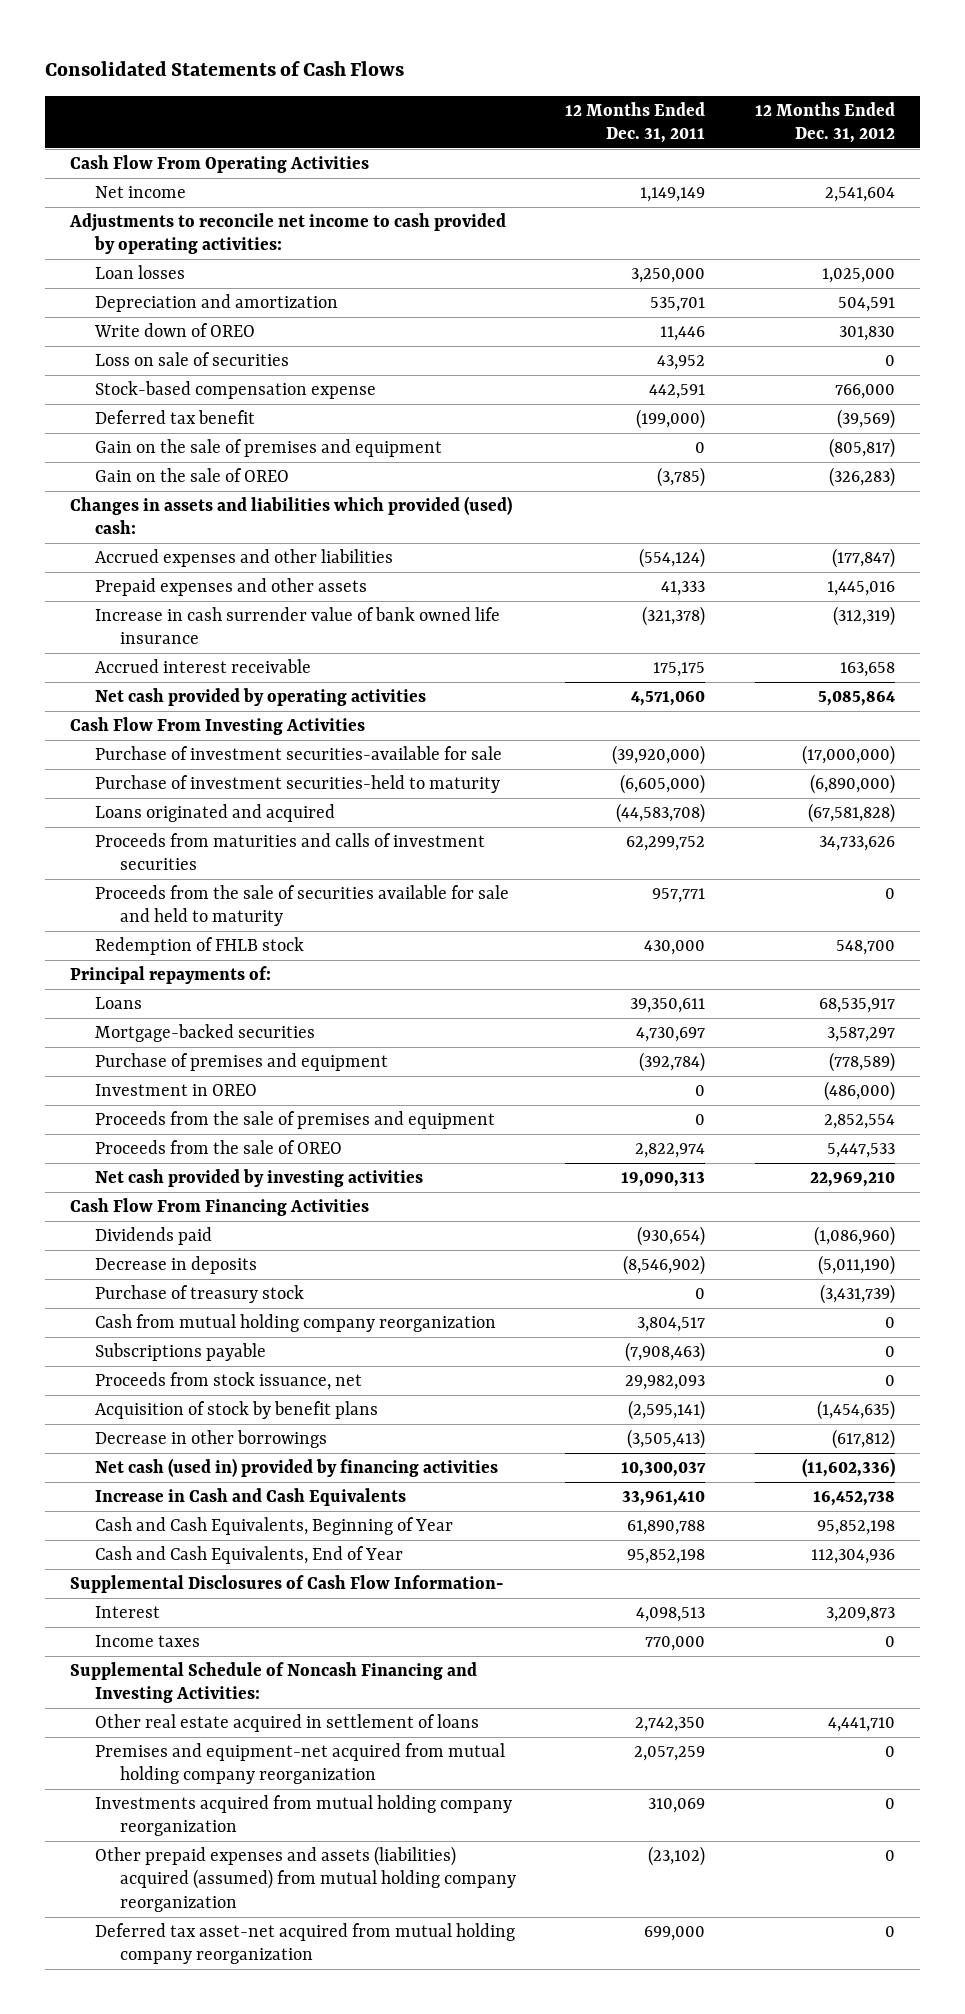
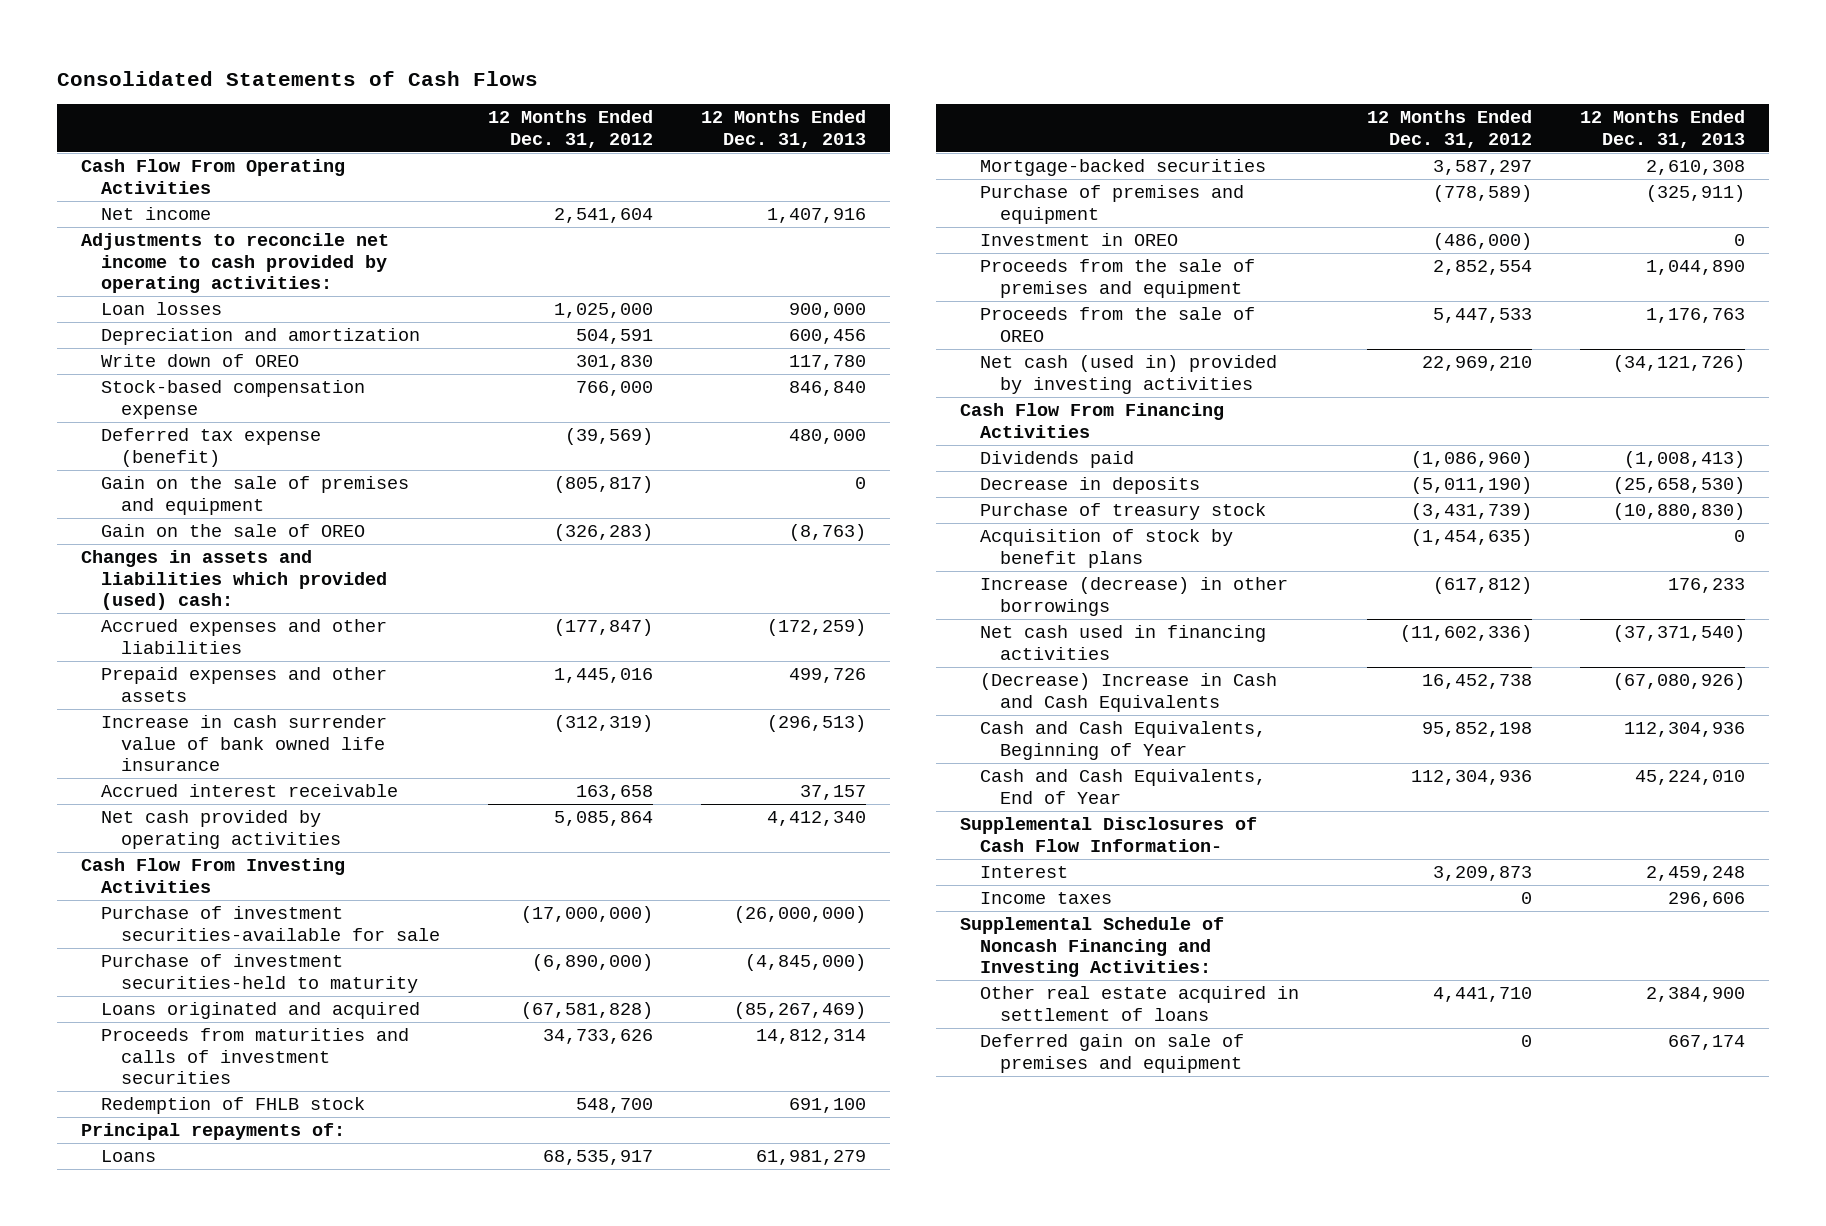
- | 12 Months Ended Dec. 31, 2011 | 12 Months Ended Dec. 31, 2012
+ | 12 Months Ended Dec. 31, 2012 | 12 Months Ended Dec. 31, 2013
- Loss on sale of securities | 43,952 | 0
- Deferred tax benefit | (199,000) | (39,569)
+ Deferred tax expense (benefit) | (39,569) | 480,000
- Proceeds from the sale of securities available for sale and held to maturity | 957,771 | 0
- Net cash provided by investing activities | 19,090,313 | 22,969,210
+ Net cash (used in) provided by investing activities | 22,969,210 | (34,121,726)
- Cash from mutual holding company reorganization | 3,804,517 | 0
- Subscriptions payable | (7,908,463) | 0
- Proceeds from stock issuance, net | 29,982,093 | 0
- Decrease in other borrowings | (3,505,413) | (617,812)
- Net cash (used in) provided by financing activities | 10,300,037 | (11,602,336)
- Increase in Cash and Cash Equivalents | 33,961,410 | 16,452,738
+ Increase (decrease) in other borrowings | (617,812) | 176,233
+ Net cash used in financing activities | (11,602,336) | (37,371,540)
+ (Decrease) Increase in Cash and Cash Equivalents | 16,452,738 | (67,080,926)
- Premises and equipment-net acquired from mutual holding company reorganization | 2,057,259 | 0
- Investments acquired from mutual holding company reorganization | 310,069 | 0
- Other prepaid expenses and assets (liabilities) acquired (assumed) from mutual holding company reorganization | (23,102) | 0
- Deferred tax asset-net acquired from mutual holding company reorganization | 699,000 | 0
+ Deferred gain on sale of premises and equipment | 0 | 667,174

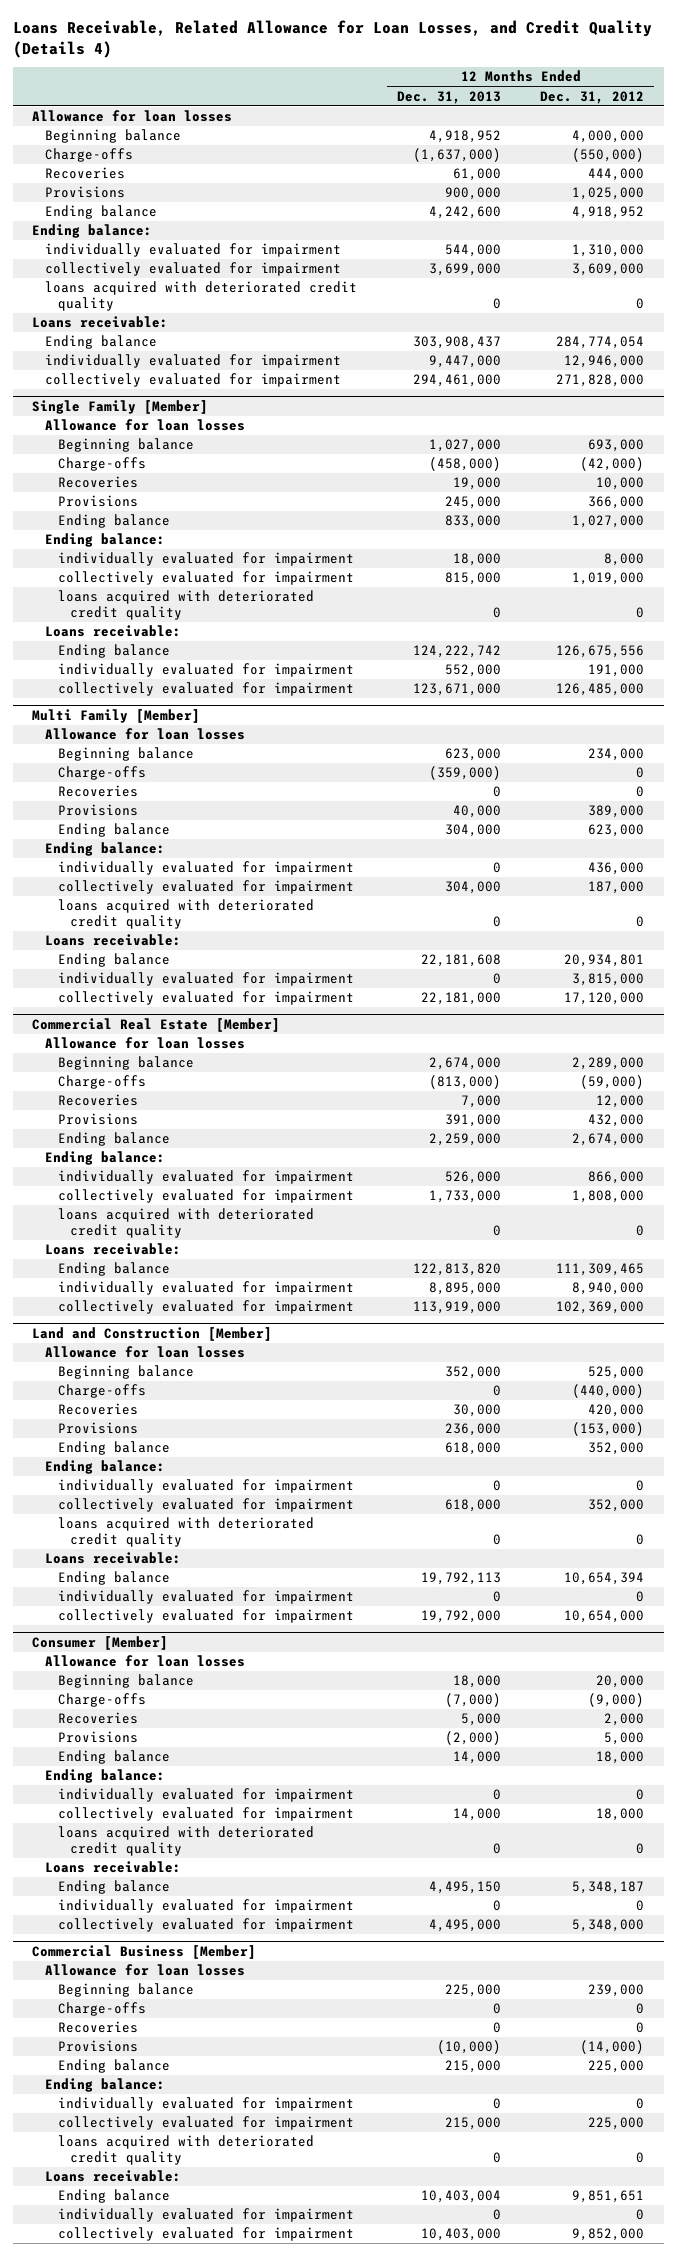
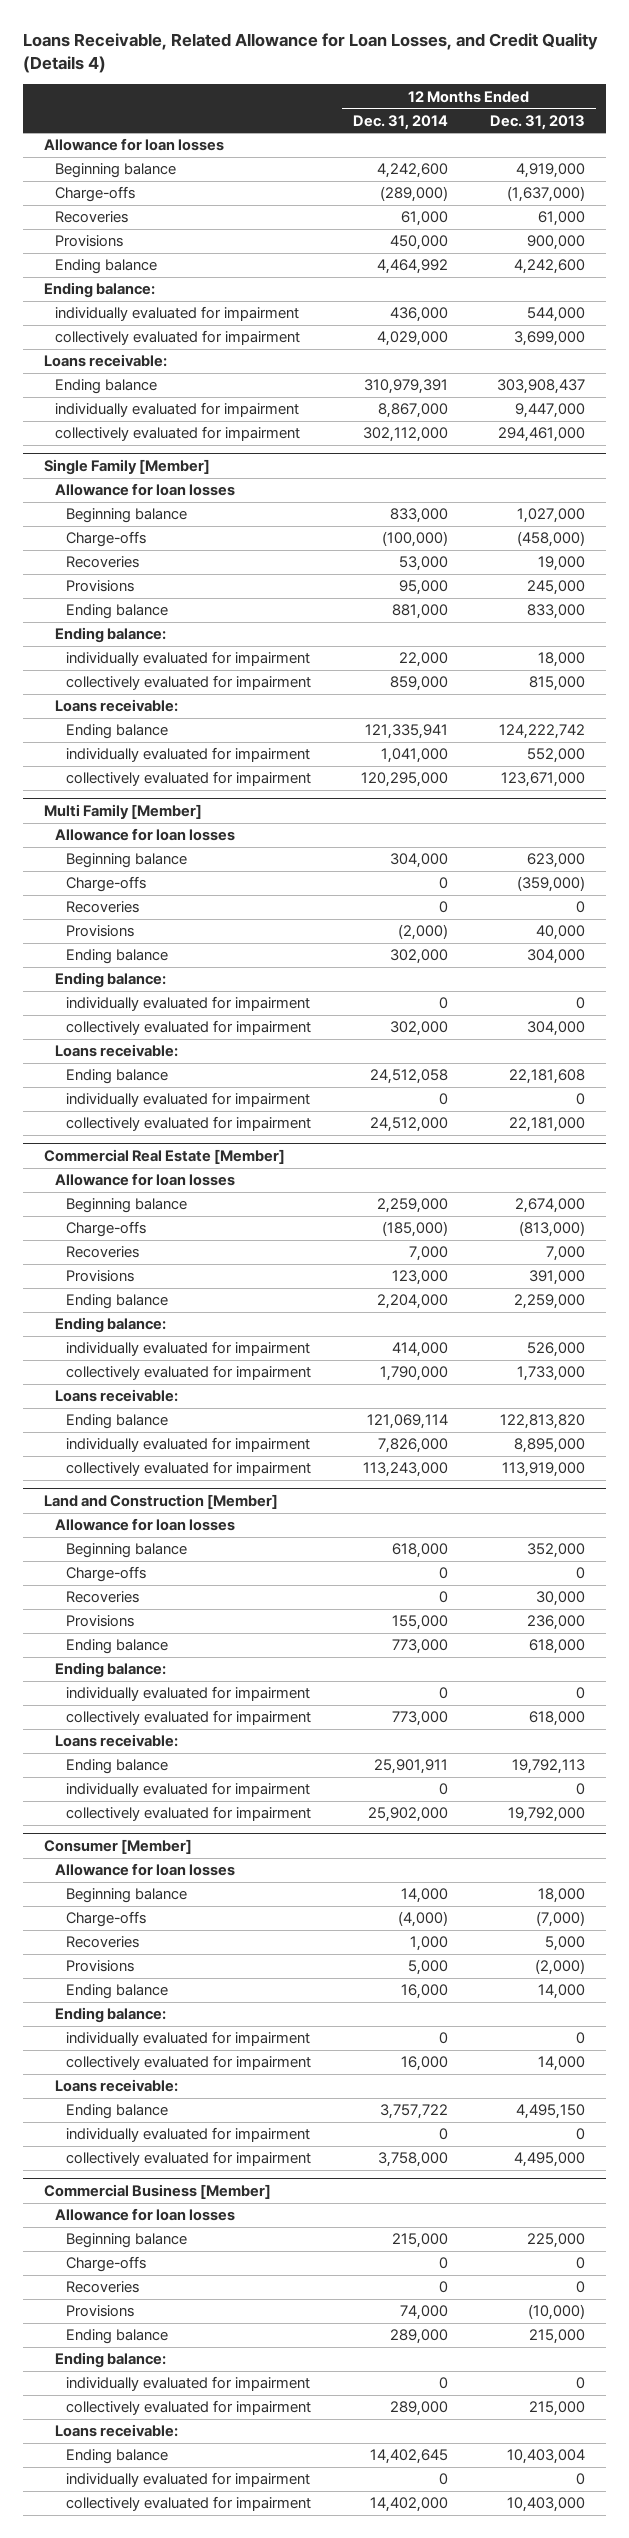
- | 12 Months Ended Dec. 31, 2013 | 12 Months Ended Dec. 31, 2012
+ | 12 Months Ended Dec. 31, 2014 | 12 Months Ended Dec. 31, 2013
- Beginning balance | 4,918,952 | 4,000,000
+ Beginning balance | 4,242,600 | 4,919,000
- loans acquired with deteriorated credit quality | 0 | 0
@ Single Family [Member]
- loans acquired with deteriorated credit quality | 0 | 0
@ Multi Family [Member]
- loans acquired with deteriorated credit quality | 0 | 0
@ Commercial Real Estate [Member]
- loans acquired with deteriorated credit quality | 0 | 0
@ Land and Construction [Member]
- loans acquired with deteriorated credit quality | 0 | 0
@ Consumer [Member]
- loans acquired with deteriorated credit quality | 0 | 0
@ Commercial Business [Member]
- loans acquired with deteriorated credit quality | 0 | 0

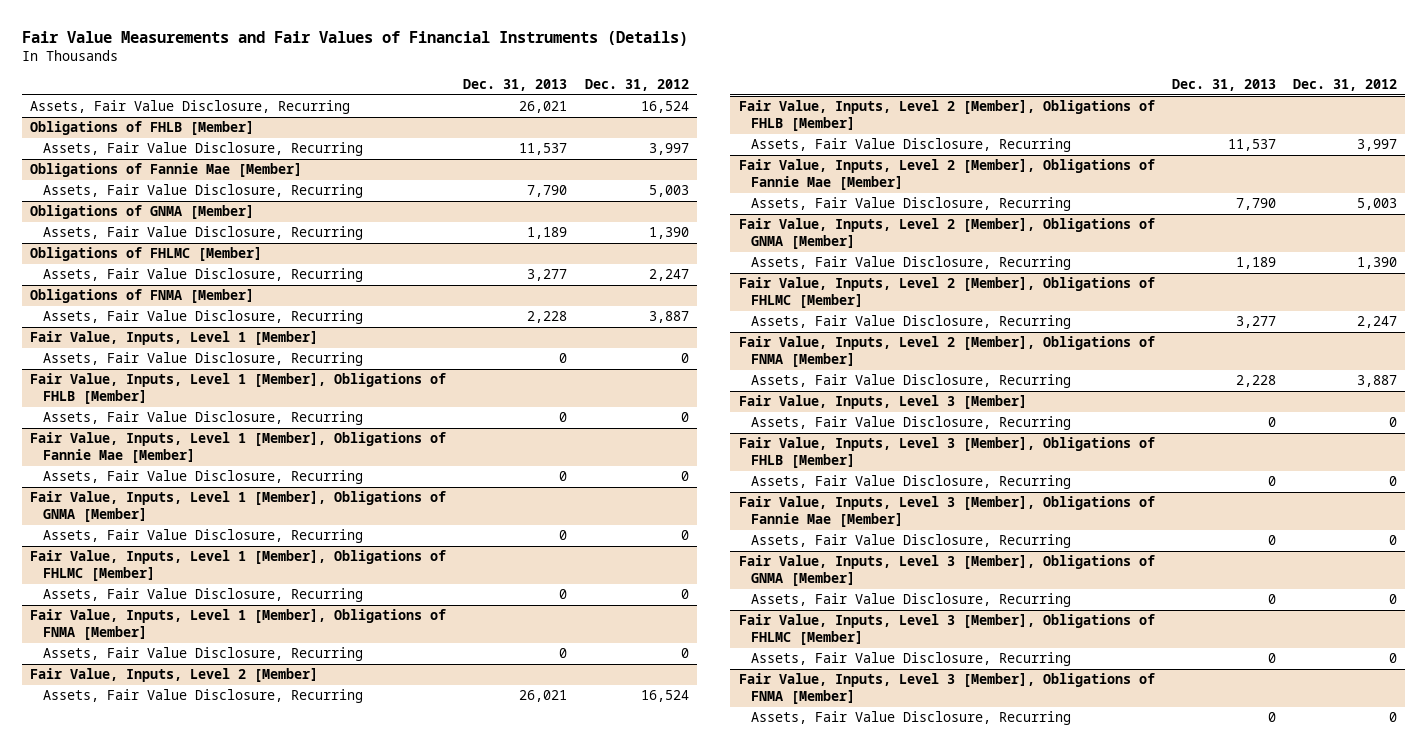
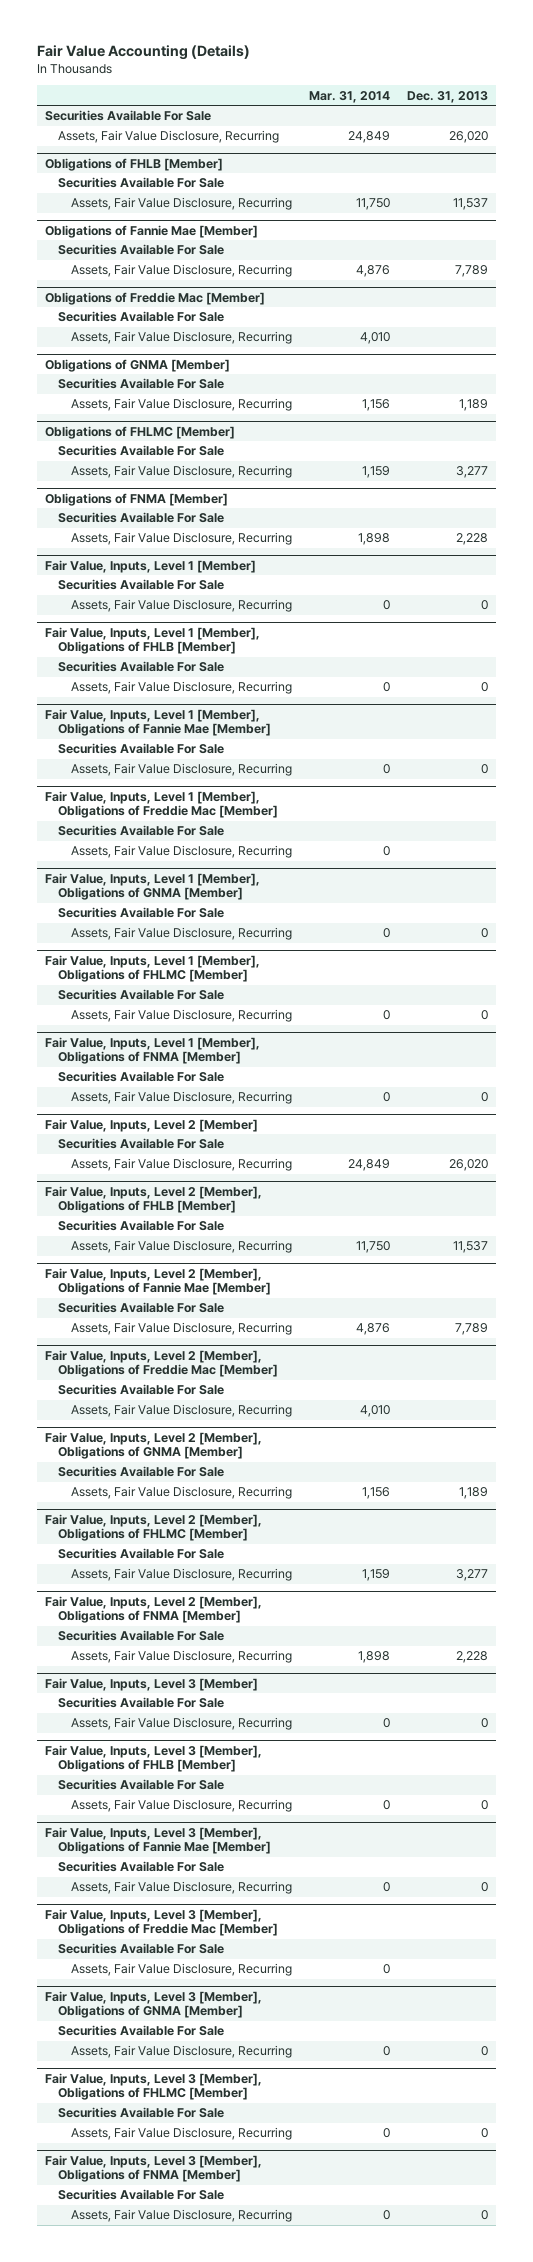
- Fair Value Measurements and Fair Values of Financial Instruments (Details)
+ Fair Value Accounting (Details)
- | Dec. 31, 2013 | Dec. 31, 2012
+ | Mar. 31, 2014 | Dec. 31, 2013
- Assets, Fair Value Disclosure, Recurring | 26,021 | 16,524
+ Securities Available For Sale
+ Assets, Fair Value Disclosure, Recurring | 24,849 | 26,020
@ Obligations of FHLB [Member]
+ Securities Available For Sale
@ Obligations of Fannie Mae [Member]
- Assets, Fair Value Disclosure, Recurring | 7,790 | 5,003
+ Securities Available For Sale
+ Assets, Fair Value Disclosure, Recurring | 4,876 | 7,789
+ Obligations of Freddie Mac [Member]
+ Securities Available For Sale
+ Assets, Fair Value Disclosure, Recurring | 4,010 |
@ Obligations of GNMA [Member]
+ Securities Available For Sale
@ Obligations of FHLMC [Member]
+ Securities Available For Sale
@ Obligations of FNMA [Member]
+ Securities Available For Sale
@ Fair Value, Inputs, Level 1 [Member]
+ Securities Available For Sale
@ Fair Value, Inputs, Level 1 [Member], Obligations of FHLB [Member]
+ Securities Available For Sale
@ Fair Value, Inputs, Level 1 [Member], Obligations of Fannie Mae [Member]
+ Securities Available For Sale
+ Fair Value, Inputs, Level 1 [Member], Obligations of Freddie Mac [Member]
+ Securities Available For Sale
+ Assets, Fair Value Disclosure, Recurring | 0 |
@ Fair Value, Inputs, Level 1 [Member], Obligations of GNMA [Member]
+ Securities Available For Sale
@ Fair Value, Inputs, Level 1 [Member], Obligations of FHLMC [Member]
+ Securities Available For Sale
@ Fair Value, Inputs, Level 1 [Member], Obligations of FNMA [Member]
+ Securities Available For Sale
@ Fair Value, Inputs, Level 2 [Member]
- Assets, Fair Value Disclosure, Recurring | 26,021 | 16,524
+ Securities Available For Sale
+ Assets, Fair Value Disclosure, Recurring | 24,849 | 26,020
@ Fair Value, Inputs, Level 2 [Member], Obligations of FHLB [Member]
+ Securities Available For Sale
@ Fair Value, Inputs, Level 2 [Member], Obligations of Fannie Mae [Member]
- Assets, Fair Value Disclosure, Recurring | 7,790 | 5,003
+ Securities Available For Sale
+ Assets, Fair Value Disclosure, Recurring | 4,876 | 7,789
+ Fair Value, Inputs, Level 2 [Member], Obligations of Freddie Mac [Member]
+ Securities Available For Sale
+ Assets, Fair Value Disclosure, Recurring | 4,010 |
@ Fair Value, Inputs, Level 2 [Member], Obligations of GNMA [Member]
+ Securities Available For Sale
@ Fair Value, Inputs, Level 2 [Member], Obligations of FHLMC [Member]
+ Securities Available For Sale
@ Fair Value, Inputs, Level 2 [Member], Obligations of FNMA [Member]
+ Securities Available For Sale
@ Fair Value, Inputs, Level 3 [Member]
+ Securities Available For Sale
@ Fair Value, Inputs, Level 3 [Member], Obligations of FHLB [Member]
+ Securities Available For Sale
@ Fair Value, Inputs, Level 3 [Member], Obligations of Fannie Mae [Member]
+ Securities Available For Sale
+ Fair Value, Inputs, Level 3 [Member], Obligations of Freddie Mac [Member]
+ Securities Available For Sale
+ Assets, Fair Value Disclosure, Recurring | 0 |
@ Fair Value, Inputs, Level 3 [Member], Obligations of GNMA [Member]
+ Securities Available For Sale
@ Fair Value, Inputs, Level 3 [Member], Obligations of FHLMC [Member]
+ Securities Available For Sale
@ Fair Value, Inputs, Level 3 [Member], Obligations of FNMA [Member]
+ Securities Available For Sale

